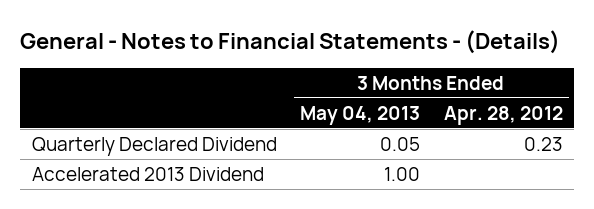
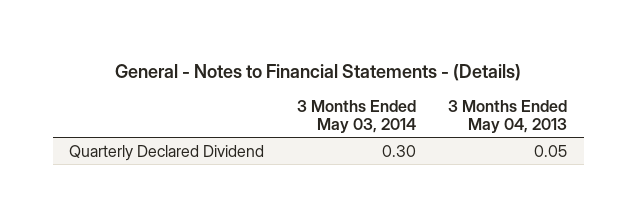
- | 3 Months Ended May 04, 2013 | 3 Months Ended Apr. 28, 2012
+ | 3 Months Ended May 03, 2014 | 3 Months Ended May 04, 2013
- Accelerated 2013 Dividend | 1.00 |

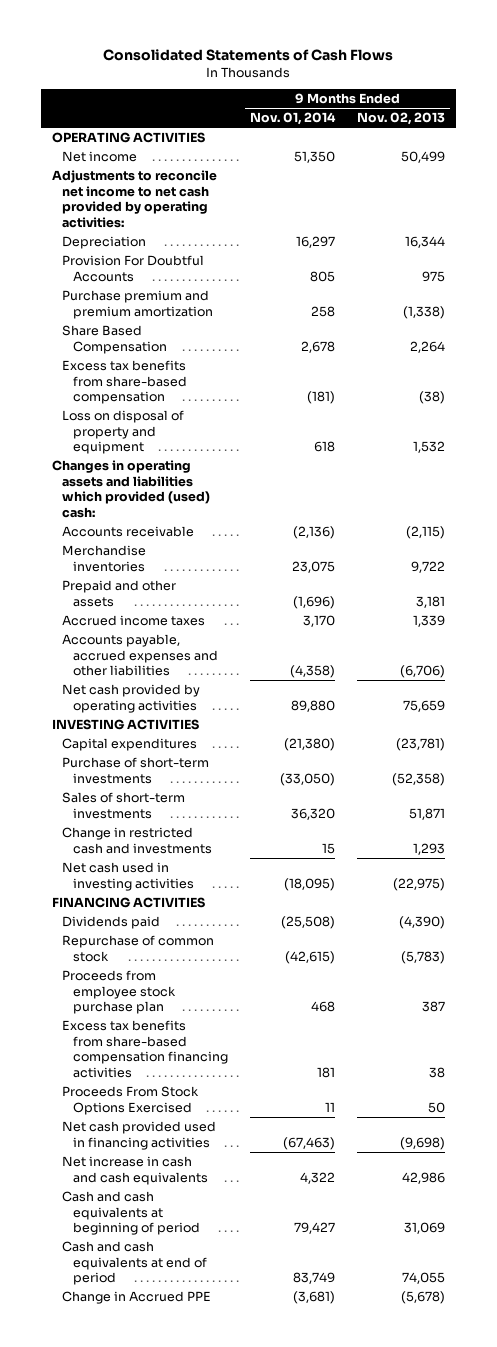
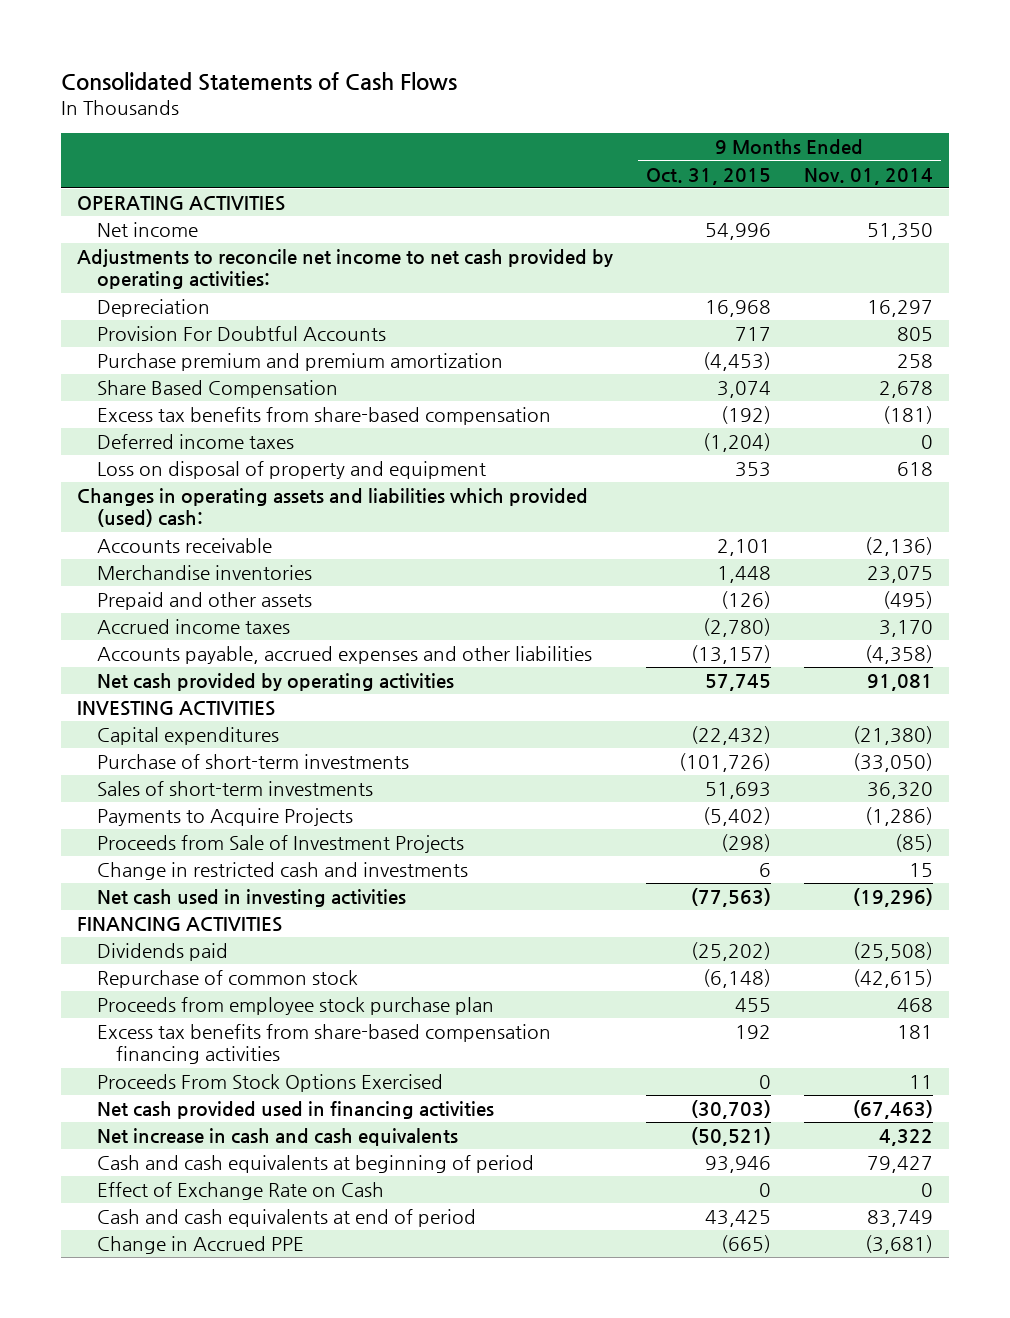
- | 9 Months Ended Nov. 01, 2014 | 9 Months Ended Nov. 02, 2013
+ | 9 Months Ended Oct. 31, 2015 | 9 Months Ended Nov. 01, 2014
+ Deferred income taxes | (1,204) | 0
- Prepaid and other assets | (1,696) | 3,181
+ Prepaid and other assets | (126) | (495)
- Net cash provided by operating activities | 89,880 | 75,659
+ Net cash provided by operating activities | 57,745 | 91,081
+ Payments to Acquire Projects | (5,402) | (1,286)
+ Proceeds from Sale of Investment Projects | (298) | (85)
- Net cash used in investing activities | (18,095) | (22,975)
+ Net cash used in investing activities | (77,563) | (19,296)
+ Effect of Exchange Rate on Cash | 0 | 0

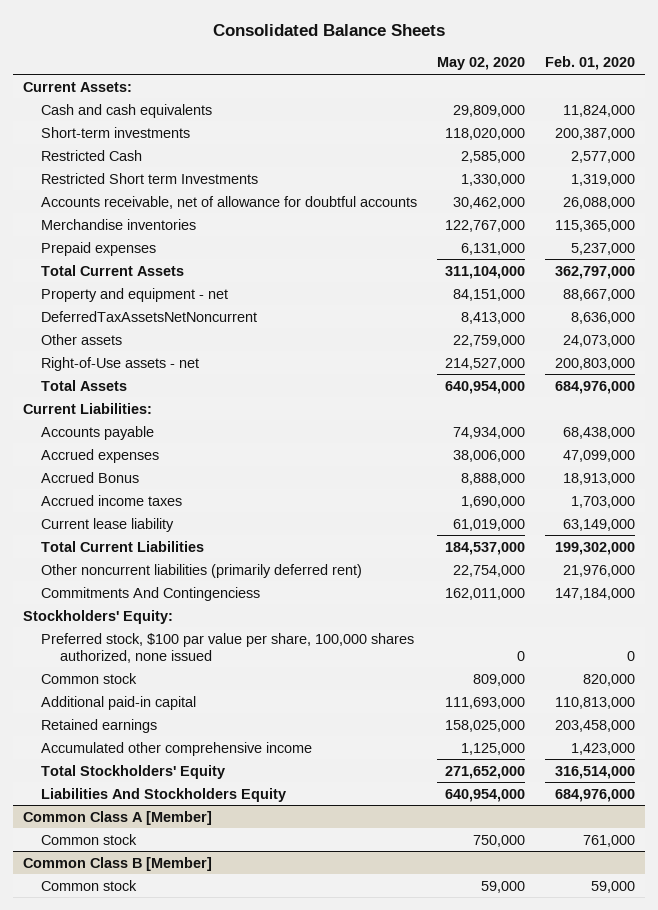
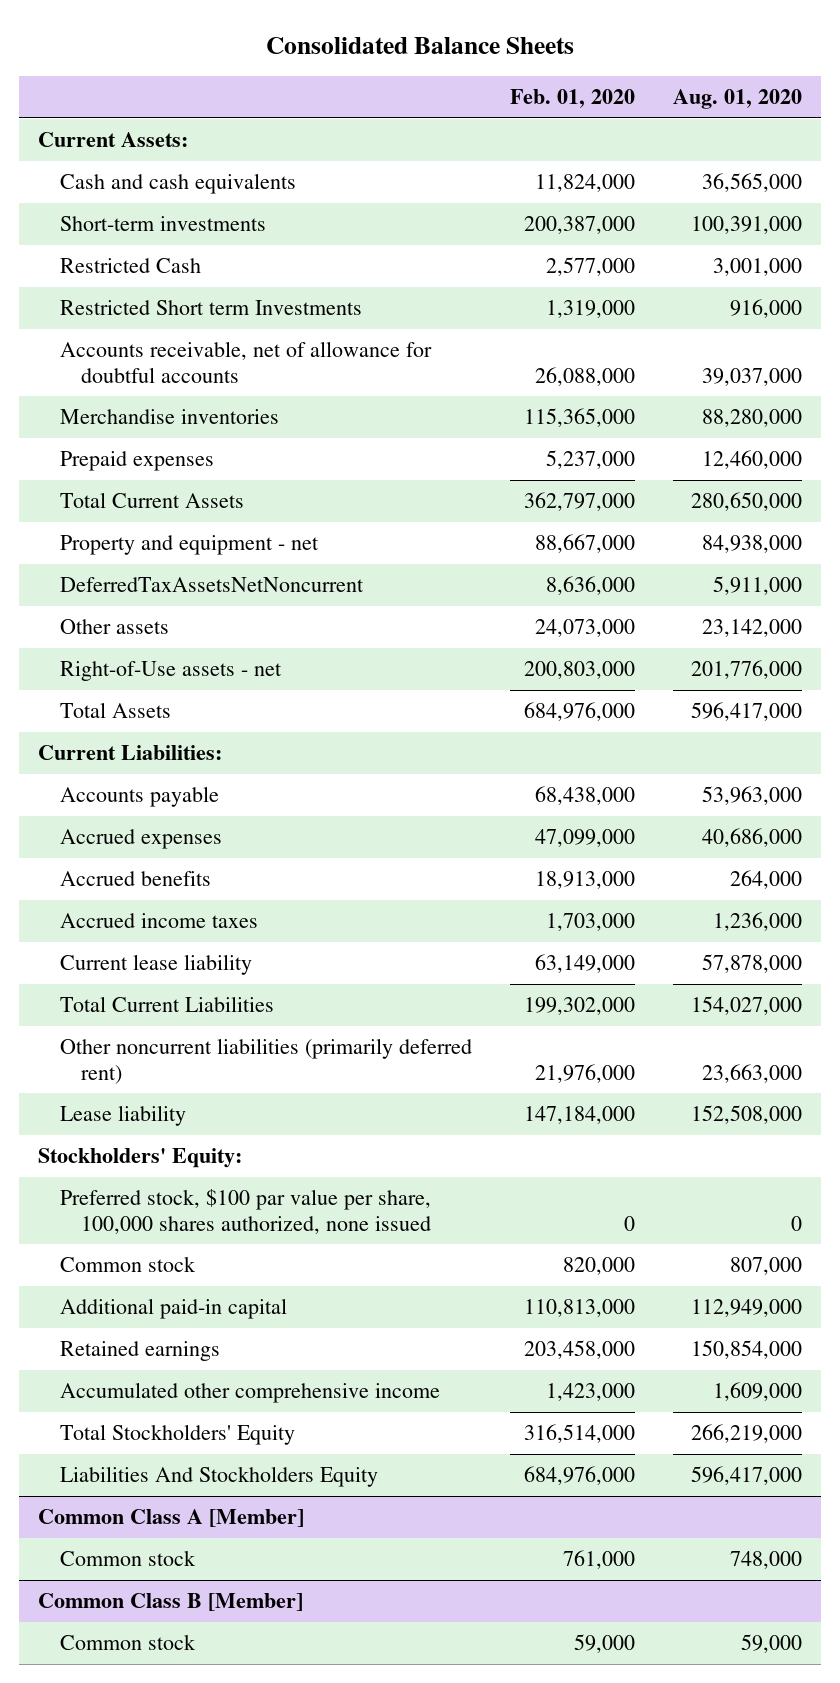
- | May 02, 2020 | Feb. 01, 2020
+ | Feb. 01, 2020 | Aug. 01, 2020
- Accrued Bonus | 8,888,000 | 18,913,000
+ Accrued benefits | 18,913,000 | 264,000
- Commitments And Contingenciess | 162,011,000 | 147,184,000
+ Lease liability | 147,184,000 | 152,508,000

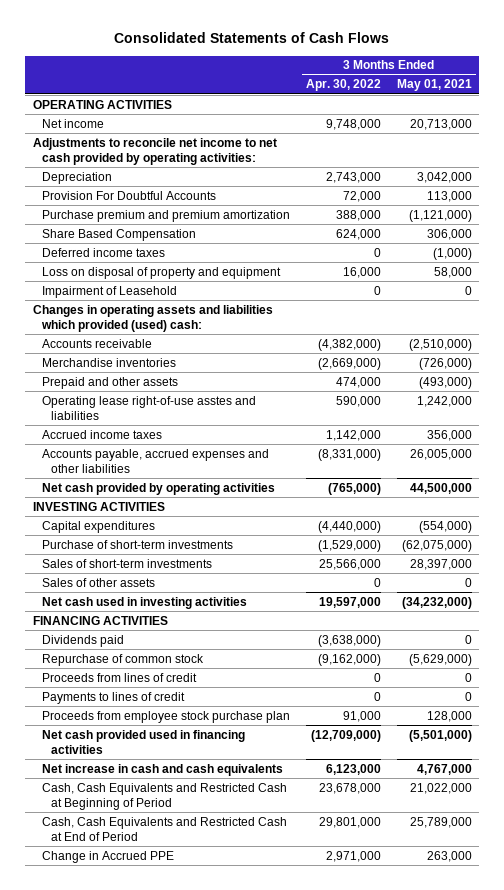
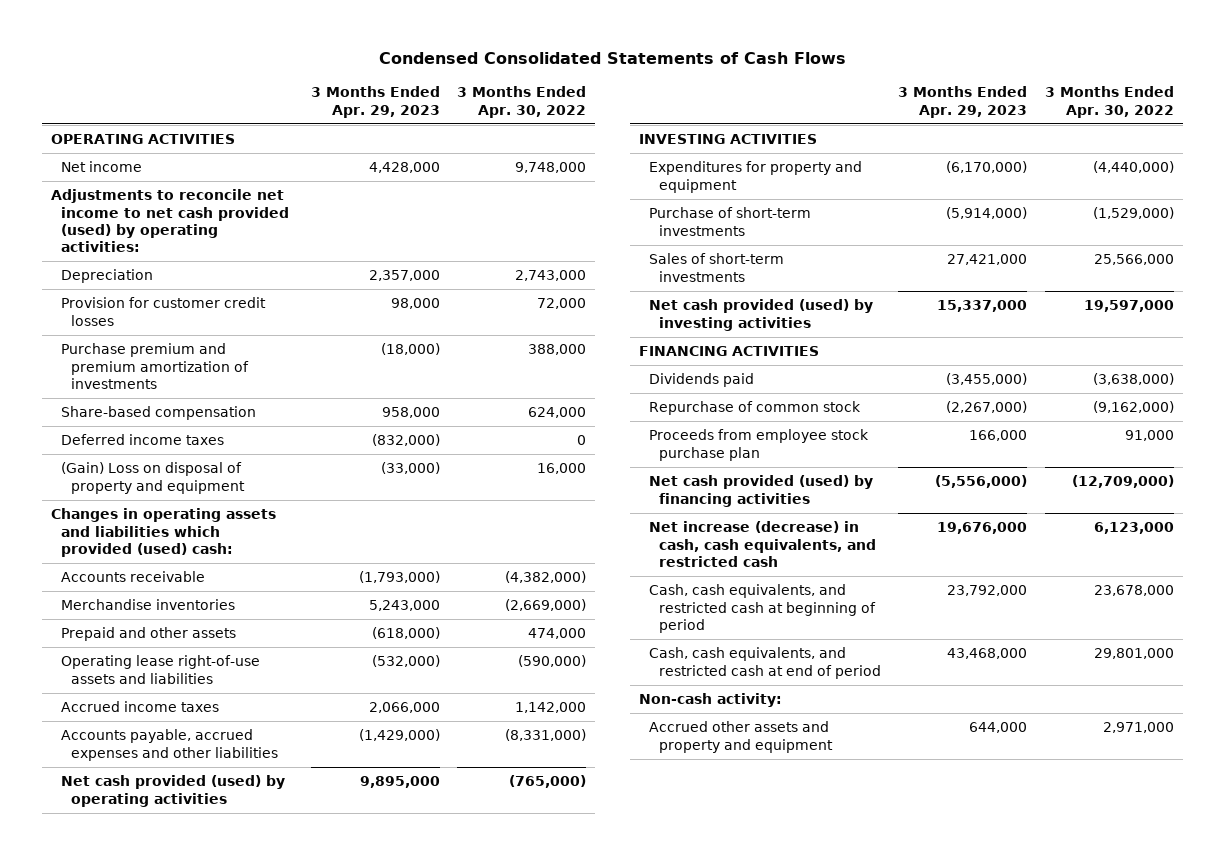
- Consolidated Statements of Cash Flows
+ Condensed Consolidated Statements of Cash Flows
- | 3 Months Ended Apr. 30, 2022 | 3 Months Ended May 01, 2021
+ | 3 Months Ended Apr. 29, 2023 | 3 Months Ended Apr. 30, 2022
- Adjustments to reconcile net income to net cash provided by operating activities:
+ Adjustments to reconcile net income to net cash provided (used) by operating activities:
- Provision For Doubtful Accounts | 72,000 | 113,000
- Purchase premium and premium amortization | 388,000 | (1,121,000)
- Share Based Compensation | 624,000 | 306,000
+ Provision for customer credit losses | 98,000 | 72,000
+ Purchase premium and premium amortization of investments | (18,000) | 388,000
+ Share-based compensation | 958,000 | 624,000
- Loss on disposal of property and equipment | 16,000 | 58,000
- Impairment of Leasehold | 0 | 0
+ (Gain) Loss on disposal of property and equipment | (33,000) | 16,000
- Operating lease right-of-use asstes and liabilities | 590,000 | 1,242,000
+ Operating lease right-of-use assets and liabilities | (532,000) | (590,000)
- Net cash provided by operating activities | (765,000) | 44,500,000
+ Net cash provided (used) by operating activities | 9,895,000 | (765,000)
- Capital expenditures | (4,440,000) | (554,000)
+ Expenditures for property and equipment | (6,170,000) | (4,440,000)
- Sales of other assets | 0 | 0
- Net cash used in investing activities | 19,597,000 | (34,232,000)
+ Net cash provided (used) by investing activities | 15,337,000 | 19,597,000
- Proceeds from lines of credit | 0 | 0
- Payments to lines of credit | 0 | 0
- Net cash provided used in financing activities | (12,709,000) | (5,501,000)
- Net increase in cash and cash equivalents | 6,123,000 | 4,767,000
- Cash, Cash Equivalents and Restricted Cash at Beginning of Period | 23,678,000 | 21,022,000
- Cash, Cash Equivalents and Restricted Cash at End of Period | 29,801,000 | 25,789,000
- Change in Accrued PPE | 2,971,000 | 263,000
+ Net cash provided (used) by financing activities | (5,556,000) | (12,709,000)
+ Net increase (decrease) in cash, cash equivalents, and restricted cash | 19,676,000 | 6,123,000
+ Cash, cash equivalents, and restricted cash at beginning of period | 23,792,000 | 23,678,000
+ Cash, cash equivalents, and restricted cash at end of period | 43,468,000 | 29,801,000
+ Non-cash activity:
+ Accrued other assets and property and equipment | 644,000 | 2,971,000

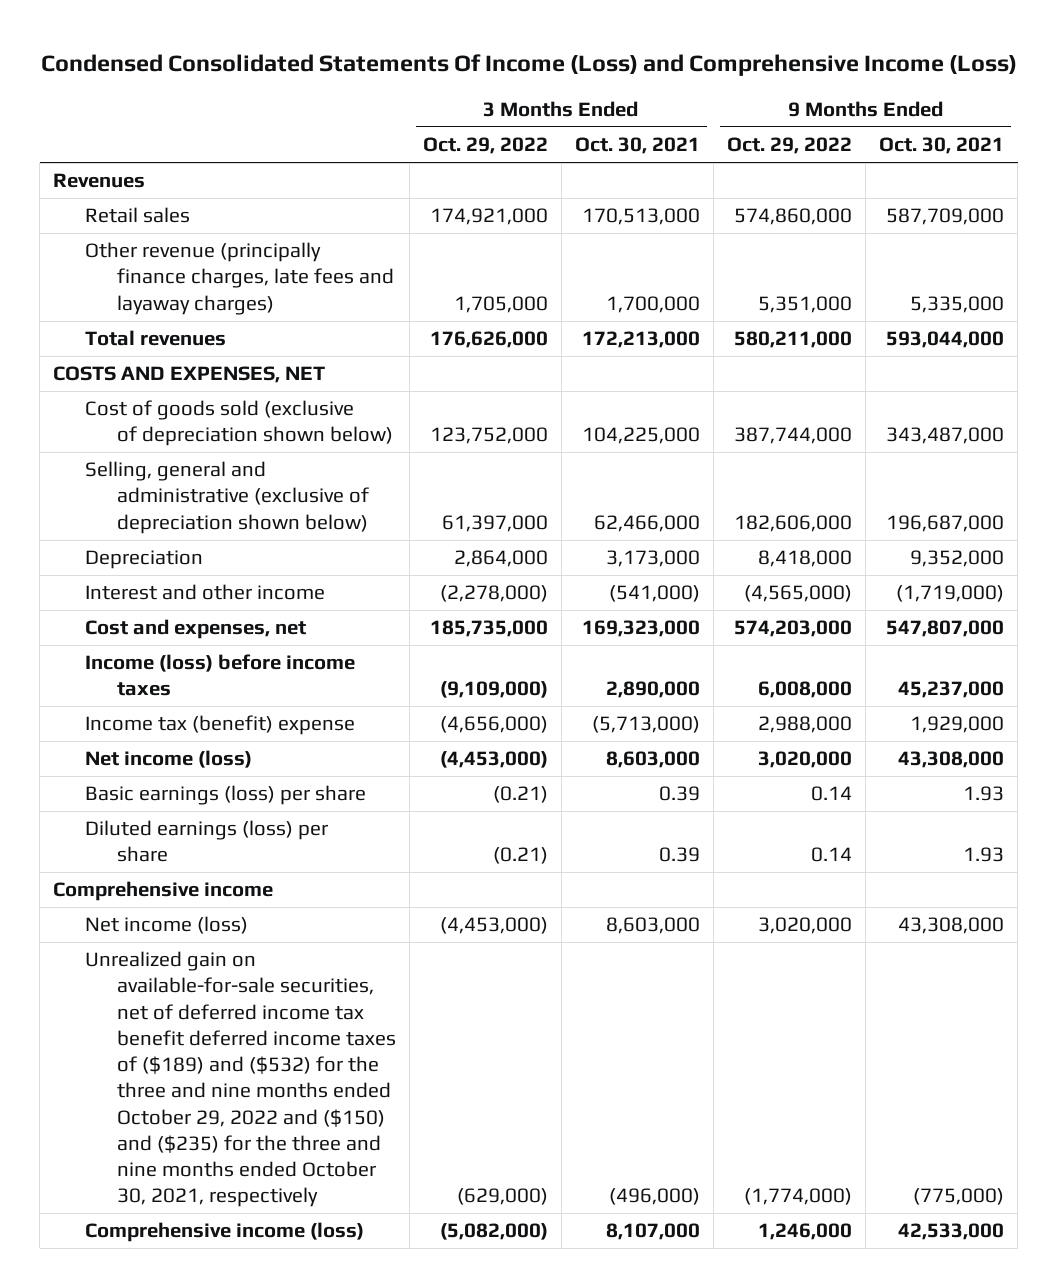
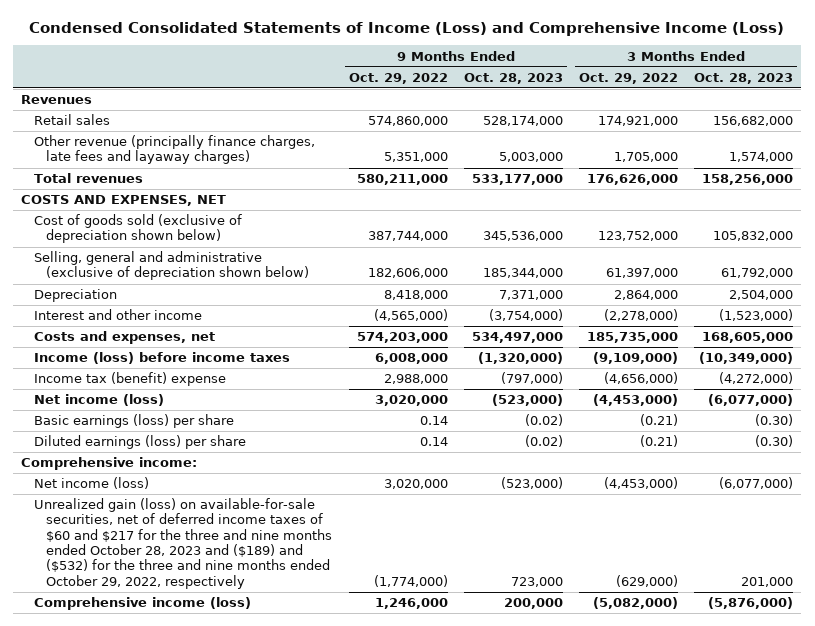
- Condensed Consolidated Statements Of Income (Loss) and Comprehensive Income (Loss)
+ Condensed Consolidated Statements of Income (Loss) and Comprehensive Income (Loss)
- | 3 Months Ended Oct. 29, 2022 | 3 Months Ended Oct. 30, 2021 | 9 Months Ended Oct. 29, 2022 | 9 Months Ended Oct. 30, 2021
+ | 9 Months Ended Oct. 29, 2022 | 9 Months Ended Oct. 28, 2023 | 3 Months Ended Oct. 29, 2022 | 3 Months Ended Oct. 28, 2023
- Cost and expenses, net | 185,735,000 | 169,323,000 | 574,203,000 | 547,807,000
+ Costs and expenses, net | 574,203,000 | 534,497,000 | 185,735,000 | 168,605,000
- Comprehensive income
+ Comprehensive income:
- Unrealized gain on available-for-sale securities, net of deferred income tax benefit deferred income taxes of ($189) and ($532) for the three and nine months ended October 29, 2022 and ($150) and ($235) for the three and nine months ended October 30, 2021, respectively | (629,000) | (496,000) | (1,774,000) | (775,000)
+ Unrealized gain (loss) on available-for-sale securities, net of deferred income taxes of $60 and $217 for the three and nine months ended October 28, 2023 and ($189) and ($532) for the three and nine months ended October 29, 2022, respectively | (1,774,000) | 723,000 | (629,000) | 201,000

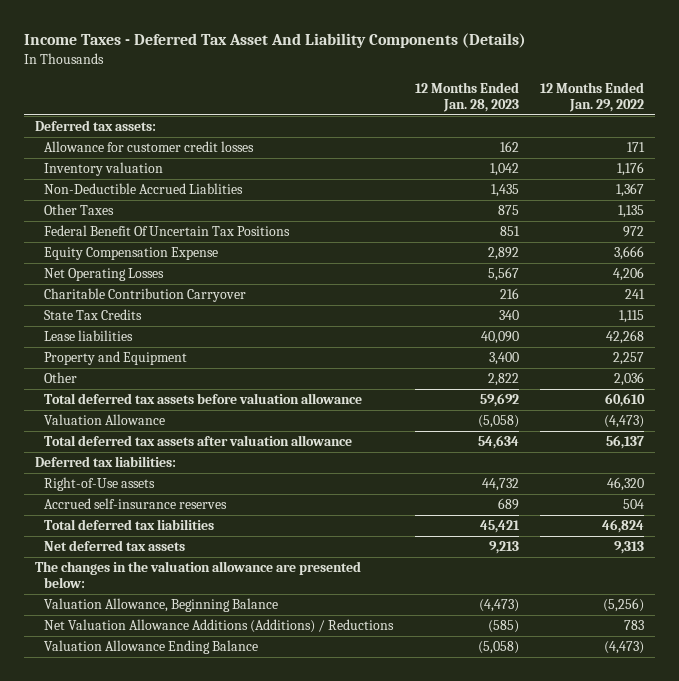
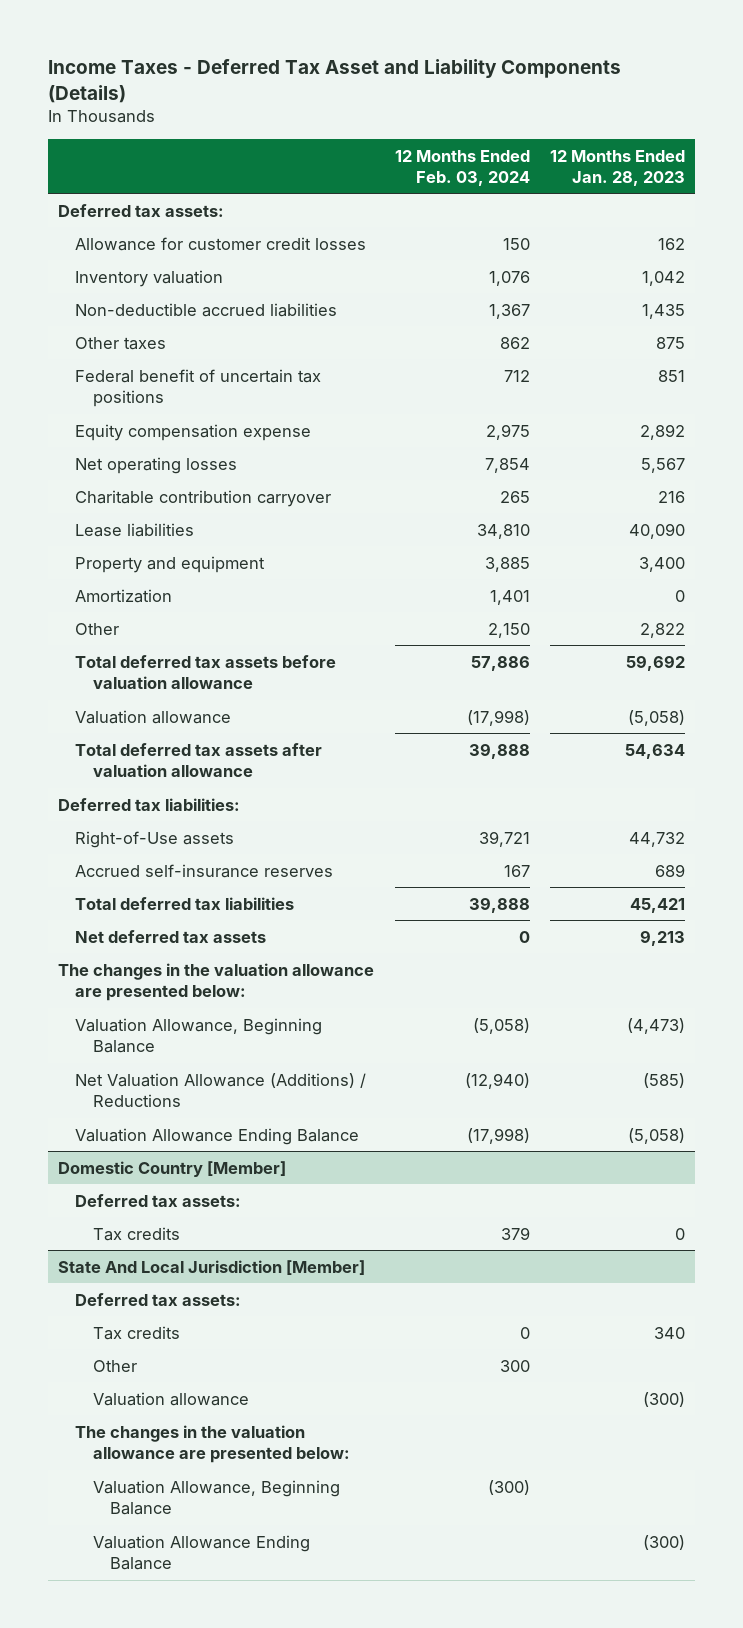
- Income Taxes - Deferred Tax Asset And Liability Components (Details)
+ Income Taxes - Deferred Tax Asset and Liability Components (Details)
- | 12 Months Ended Jan. 28, 2023 | 12 Months Ended Jan. 29, 2022
+ | 12 Months Ended Feb. 03, 2024 | 12 Months Ended Jan. 28, 2023
- Non-Deductible Accrued Liablities | 1,435 | 1,367
- Other Taxes | 875 | 1,135
- Federal Benefit Of Uncertain Tax Positions | 851 | 972
- Equity Compensation Expense | 2,892 | 3,666
- Net Operating Losses | 5,567 | 4,206
- Charitable Contribution Carryover | 216 | 241
- State Tax Credits | 340 | 1,115
+ Non-deductible accrued liabilities | 1,367 | 1,435
+ Other taxes | 862 | 875
+ Federal benefit of uncertain tax positions | 712 | 851
+ Equity compensation expense | 2,975 | 2,892
+ Net operating losses | 7,854 | 5,567
+ Charitable contribution carryover | 265 | 216
- Property and Equipment | 3,400 | 2,257
+ Property and equipment | 3,885 | 3,400
+ Amortization | 1,401 | 0
- Valuation Allowance | (5,058) | (4,473)
+ Valuation allowance | (17,998) | (5,058)
- Net Valuation Allowance Additions (Additions) / Reductions | (585) | 783
+ Net Valuation Allowance (Additions) / Reductions | (12,940) | (585)
+ Domestic Country [Member]
+ Deferred tax assets:
+ Tax credits | 379 | 0
+ State And Local Jurisdiction [Member]
+ Deferred tax assets:
+ Tax credits | 0 | 340
+ Other | 300 |
+ Valuation allowance | | (300)
+ The changes in the valuation allowance are presented below:
+ Valuation Allowance, Beginning Balance | (300) |
+ Valuation Allowance Ending Balance | | (300)

